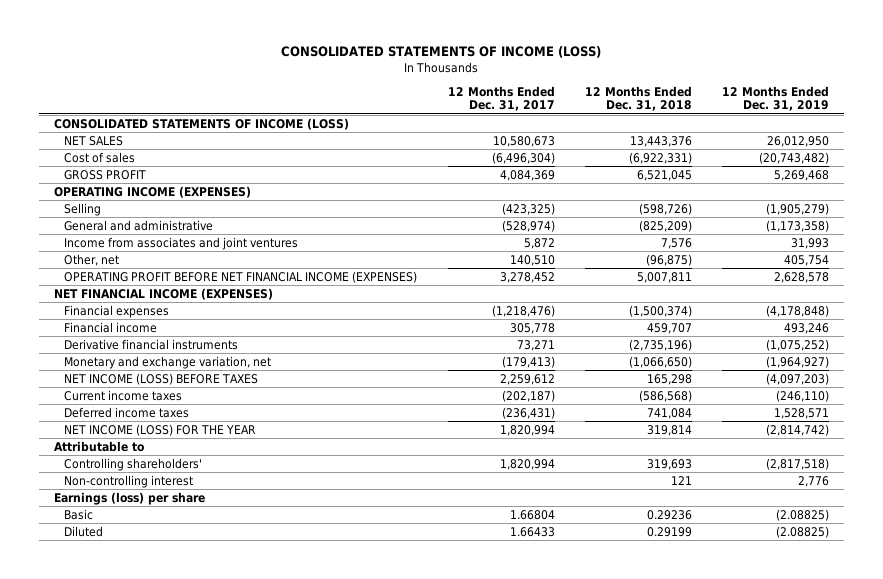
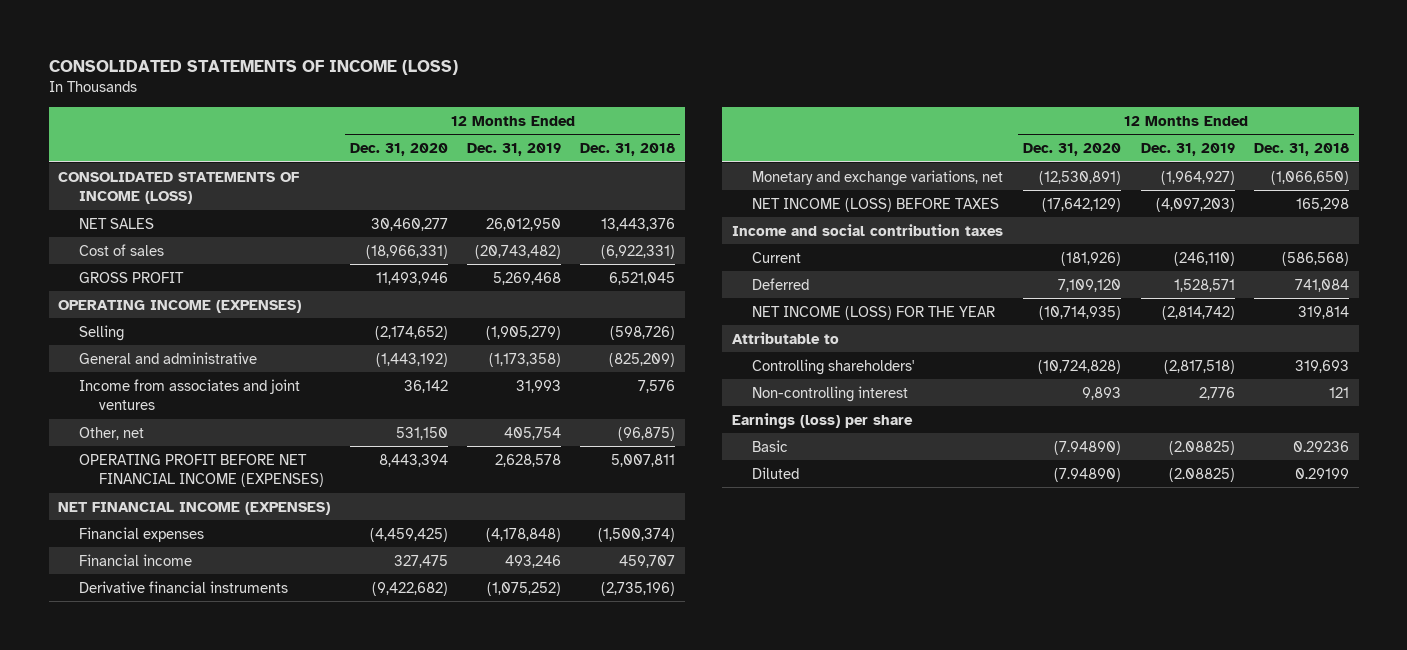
- | 12 Months Ended Dec. 31, 2017 | 12 Months Ended Dec. 31, 2018 | 12 Months Ended Dec. 31, 2019
+ | 12 Months Ended Dec. 31, 2020 | 12 Months Ended Dec. 31, 2019 | 12 Months Ended Dec. 31, 2018
- Monetary and exchange variation, net | (179,413) | (1,066,650) | (1,964,927)
+ Monetary and exchange variations, net | (12,530,891) | (1,964,927) | (1,066,650)
- Current income taxes | (202,187) | (586,568) | (246,110)
- Deferred income taxes | (236,431) | 741,084 | 1,528,571
+ Income and social contribution taxes
+ Current | (181,926) | (246,110) | (586,568)
+ Deferred | 7,109,120 | 1,528,571 | 741,084

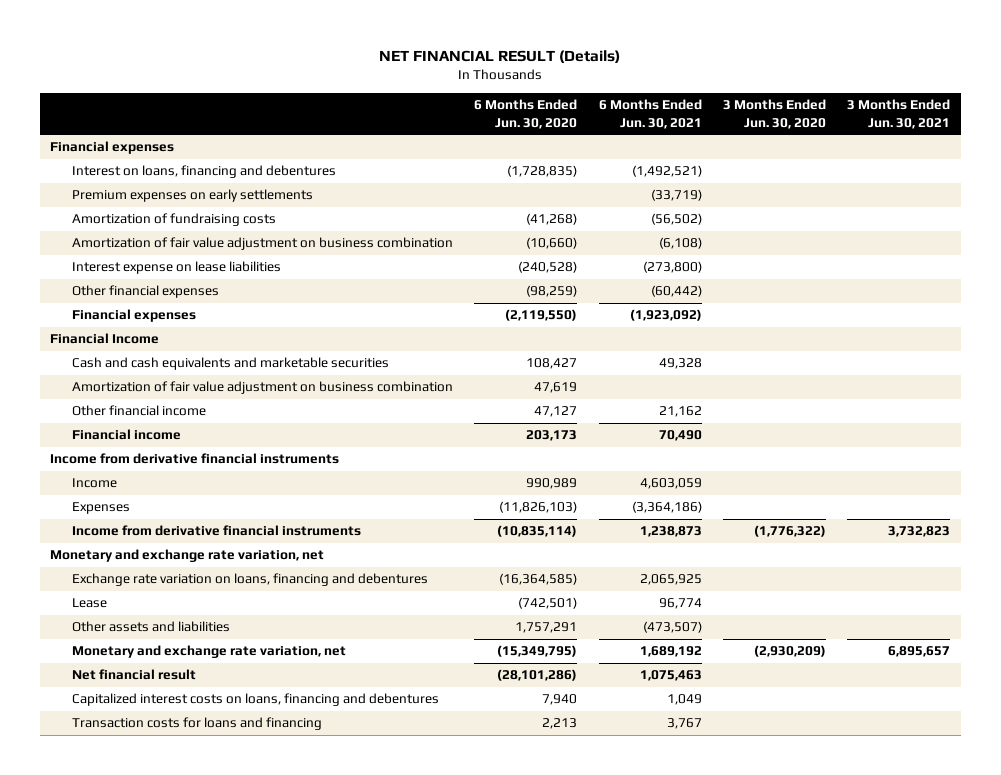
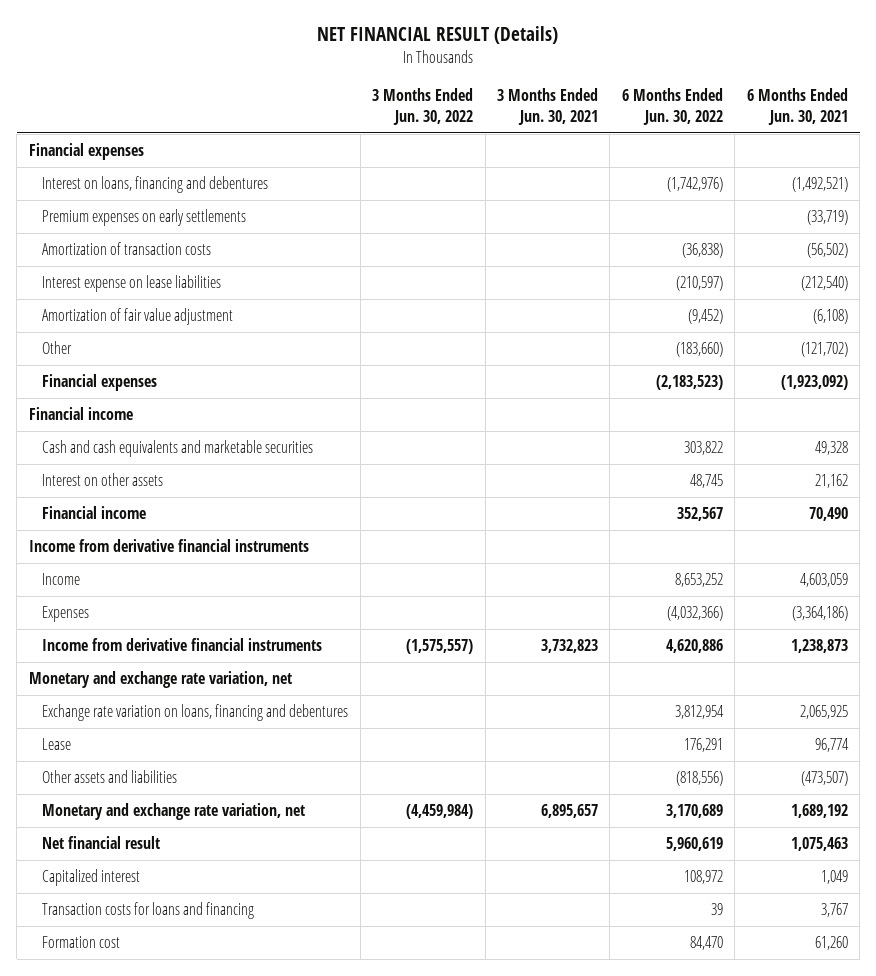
- | 6 Months Ended Jun. 30, 2020 | 6 Months Ended Jun. 30, 2021 | 3 Months Ended Jun. 30, 2020 | 3 Months Ended Jun. 30, 2021
+ | 3 Months Ended Jun. 30, 2022 | 3 Months Ended Jun. 30, 2021 | 6 Months Ended Jun. 30, 2022 | 6 Months Ended Jun. 30, 2021
- Amortization of fundraising costs | (41,268) | (56,502) | |
- Amortization of fair value adjustment on business combination | (10,660) | (6,108) | |
- Interest expense on lease liabilities | (240,528) | (273,800) | |
- Other financial expenses | (98,259) | (60,442) | |
+ Amortization of transaction costs | | | (36,838) | (56,502)
+ Interest expense on lease liabilities | | | (210,597) | (212,540)
+ Amortization of fair value adjustment | | | (9,452) | (6,108)
+ Other | | | (183,660) | (121,702)
- Financial Income
+ Financial income
- Amortization of fair value adjustment on business combination | 47,619 | | |
- Other financial income | 47,127 | 21,162 | |
+ Interest on other assets | | | 48,745 | 21,162
- Capitalized interest costs on loans, financing and debentures | 7,940 | 1,049 | |
+ Capitalized interest | | | 108,972 | 1,049
+ Formation cost | | | 84,470 | 61,260

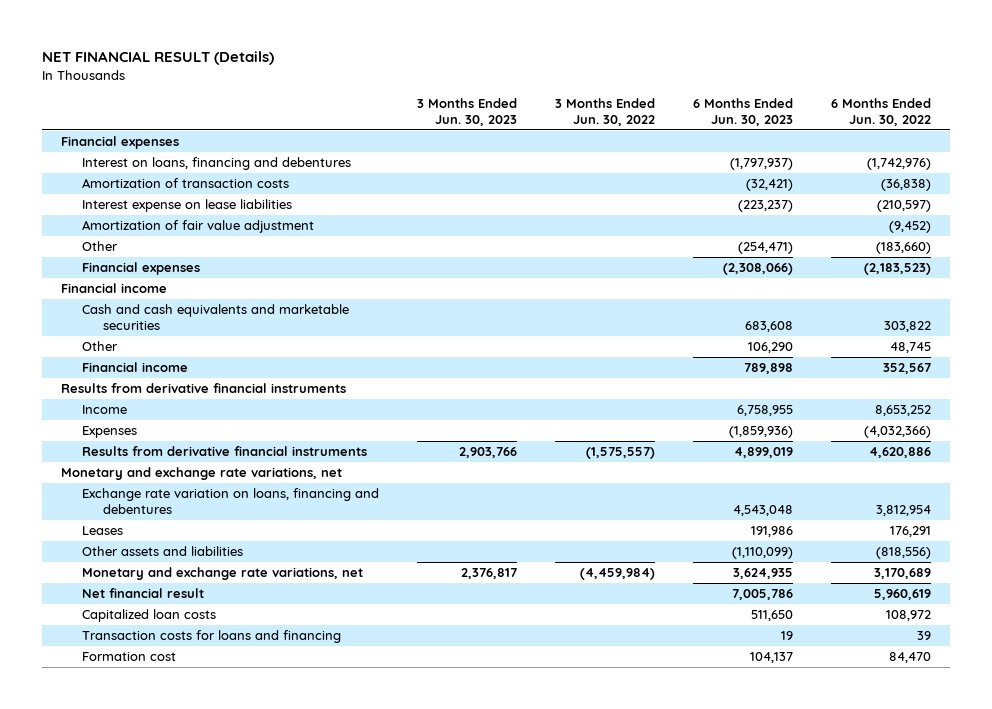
- | 3 Months Ended Jun. 30, 2022 | 3 Months Ended Jun. 30, 2021 | 6 Months Ended Jun. 30, 2022 | 6 Months Ended Jun. 30, 2021
+ | 3 Months Ended Jun. 30, 2023 | 3 Months Ended Jun. 30, 2022 | 6 Months Ended Jun. 30, 2023 | 6 Months Ended Jun. 30, 2022
- Premium expenses on early settlements | | | | (33,719)
- Interest on other assets | | | 48,745 | 21,162
+ Other | | | 106,290 | 48,745
- Income from derivative financial instruments
+ Results from derivative financial instruments
- Income from derivative financial instruments | (1,575,557) | 3,732,823 | 4,620,886 | 1,238,873
- Monetary and exchange rate variation, net
+ Results from derivative financial instruments | 2,903,766 | (1,575,557) | 4,899,019 | 4,620,886
+ Monetary and exchange rate variations, net
- Lease | | | 176,291 | 96,774
+ Leases | | | 191,986 | 176,291
- Monetary and exchange rate variation, net | (4,459,984) | 6,895,657 | 3,170,689 | 1,689,192
+ Monetary and exchange rate variations, net | 2,376,817 | (4,459,984) | 3,624,935 | 3,170,689
- Capitalized interest | | | 108,972 | 1,049
+ Capitalized loan costs | | | 511,650 | 108,972

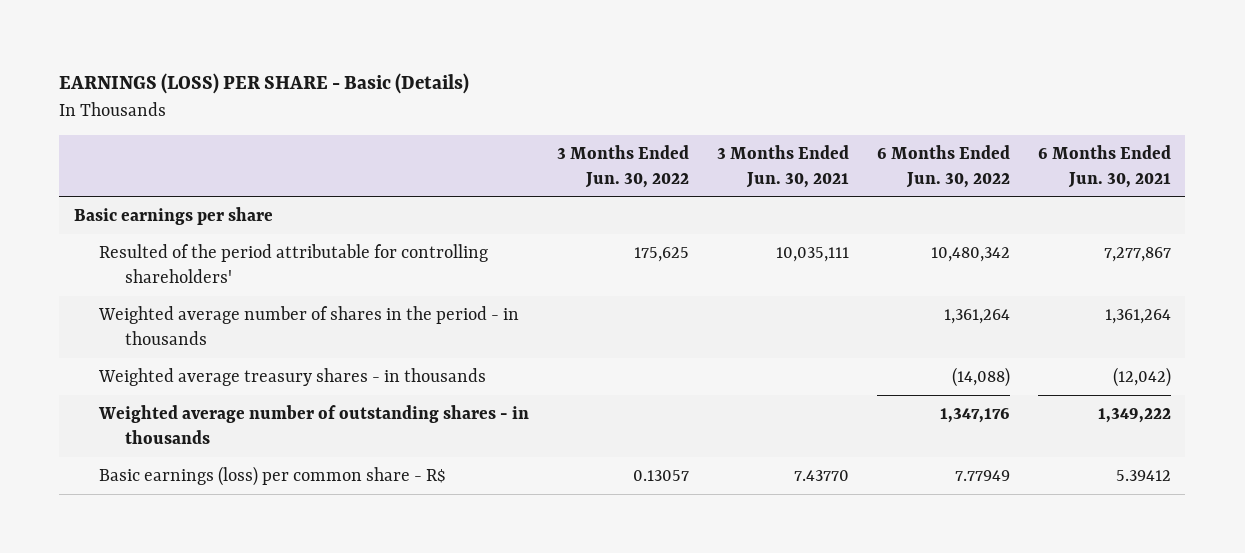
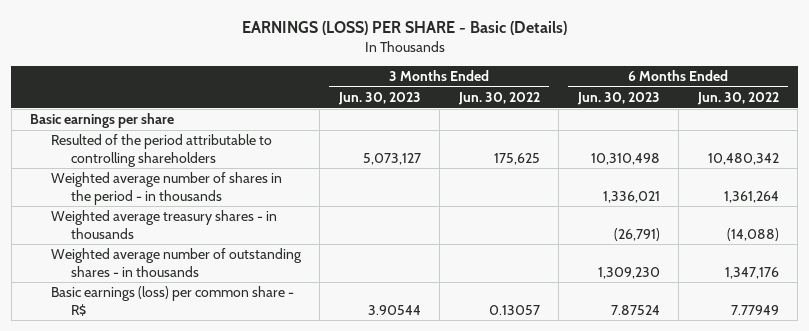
- | 3 Months Ended Jun. 30, 2022 | 3 Months Ended Jun. 30, 2021 | 6 Months Ended Jun. 30, 2022 | 6 Months Ended Jun. 30, 2021
+ | 3 Months Ended Jun. 30, 2023 | 3 Months Ended Jun. 30, 2022 | 6 Months Ended Jun. 30, 2023 | 6 Months Ended Jun. 30, 2022
- Resulted of the period attributable for controlling shareholders' | 175,625 | 10,035,111 | 10,480,342 | 7,277,867
+ Resulted of the period attributable to controlling shareholders | 5,073,127 | 175,625 | 10,310,498 | 10,480,342

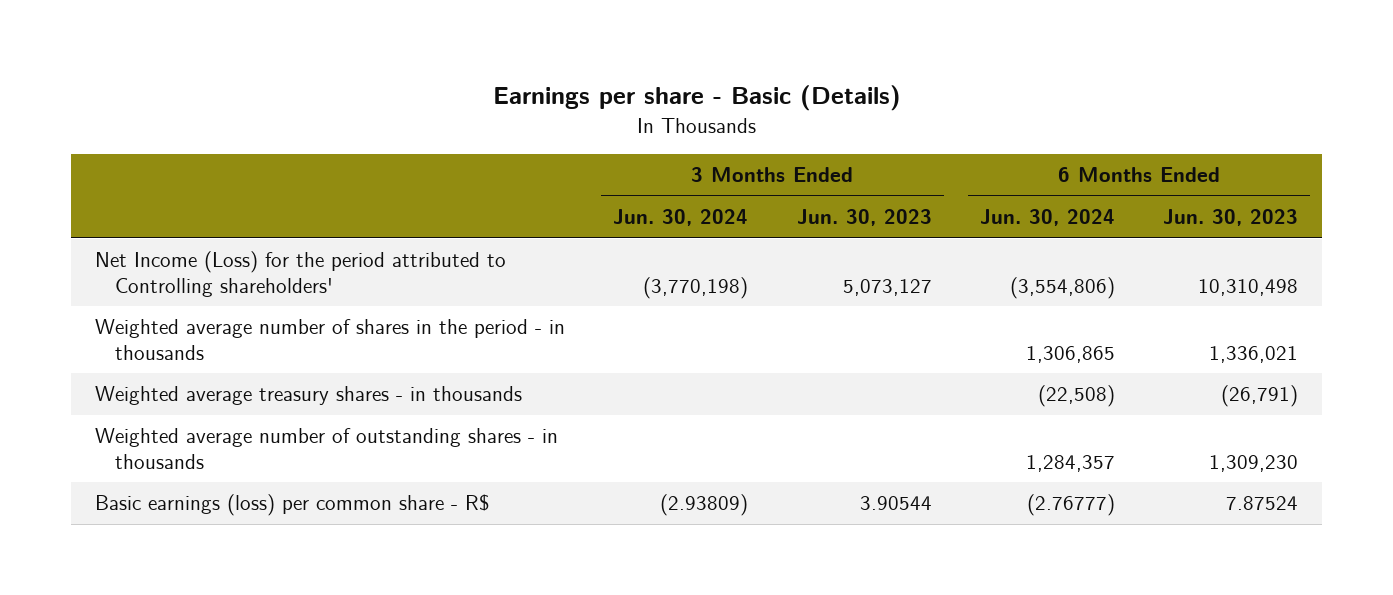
- EARNINGS (LOSS) PER SHARE - Basic (Details)
+ Earnings per share - Basic (Details)
- | 3 Months Ended Jun. 30, 2023 | 3 Months Ended Jun. 30, 2022 | 6 Months Ended Jun. 30, 2023 | 6 Months Ended Jun. 30, 2022
+ | 3 Months Ended Jun. 30, 2024 | 3 Months Ended Jun. 30, 2023 | 6 Months Ended Jun. 30, 2024 | 6 Months Ended Jun. 30, 2023
- Basic earnings per share
- Resulted of the period attributable to controlling shareholders | 5,073,127 | 175,625 | 10,310,498 | 10,480,342
+ Net Income (Loss) for the period attributed to Controlling shareholders' | (3,770,198) | 5,073,127 | (3,554,806) | 10,310,498

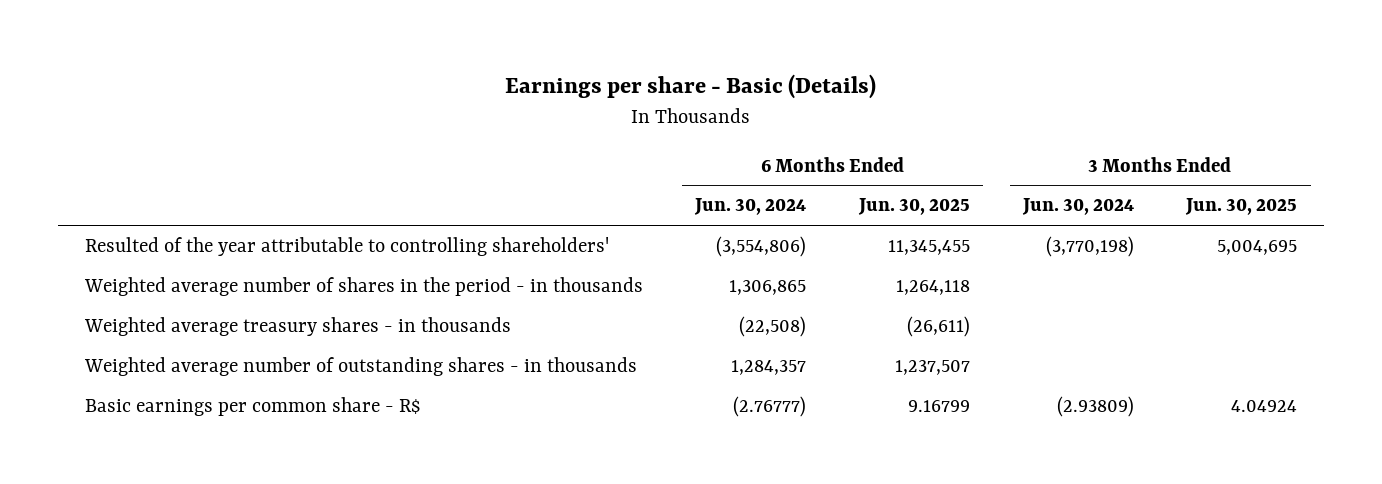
- | 3 Months Ended Jun. 30, 2024 | 3 Months Ended Jun. 30, 2023 | 6 Months Ended Jun. 30, 2024 | 6 Months Ended Jun. 30, 2023
+ | 6 Months Ended Jun. 30, 2024 | 6 Months Ended Jun. 30, 2025 | 3 Months Ended Jun. 30, 2024 | 3 Months Ended Jun. 30, 2025
- Net Income (Loss) for the period attributed to Controlling shareholders' | (3,770,198) | 5,073,127 | (3,554,806) | 10,310,498
+ Resulted of the year attributable to controlling shareholders' | (3,554,806) | 11,345,455 | (3,770,198) | 5,004,695
- Basic earnings (loss) per common share - R$ | (2.93809) | 3.90544 | (2.76777) | 7.87524
+ Basic earnings per common share - R$ | (2.76777) | 9.16799 | (2.93809) | 4.04924

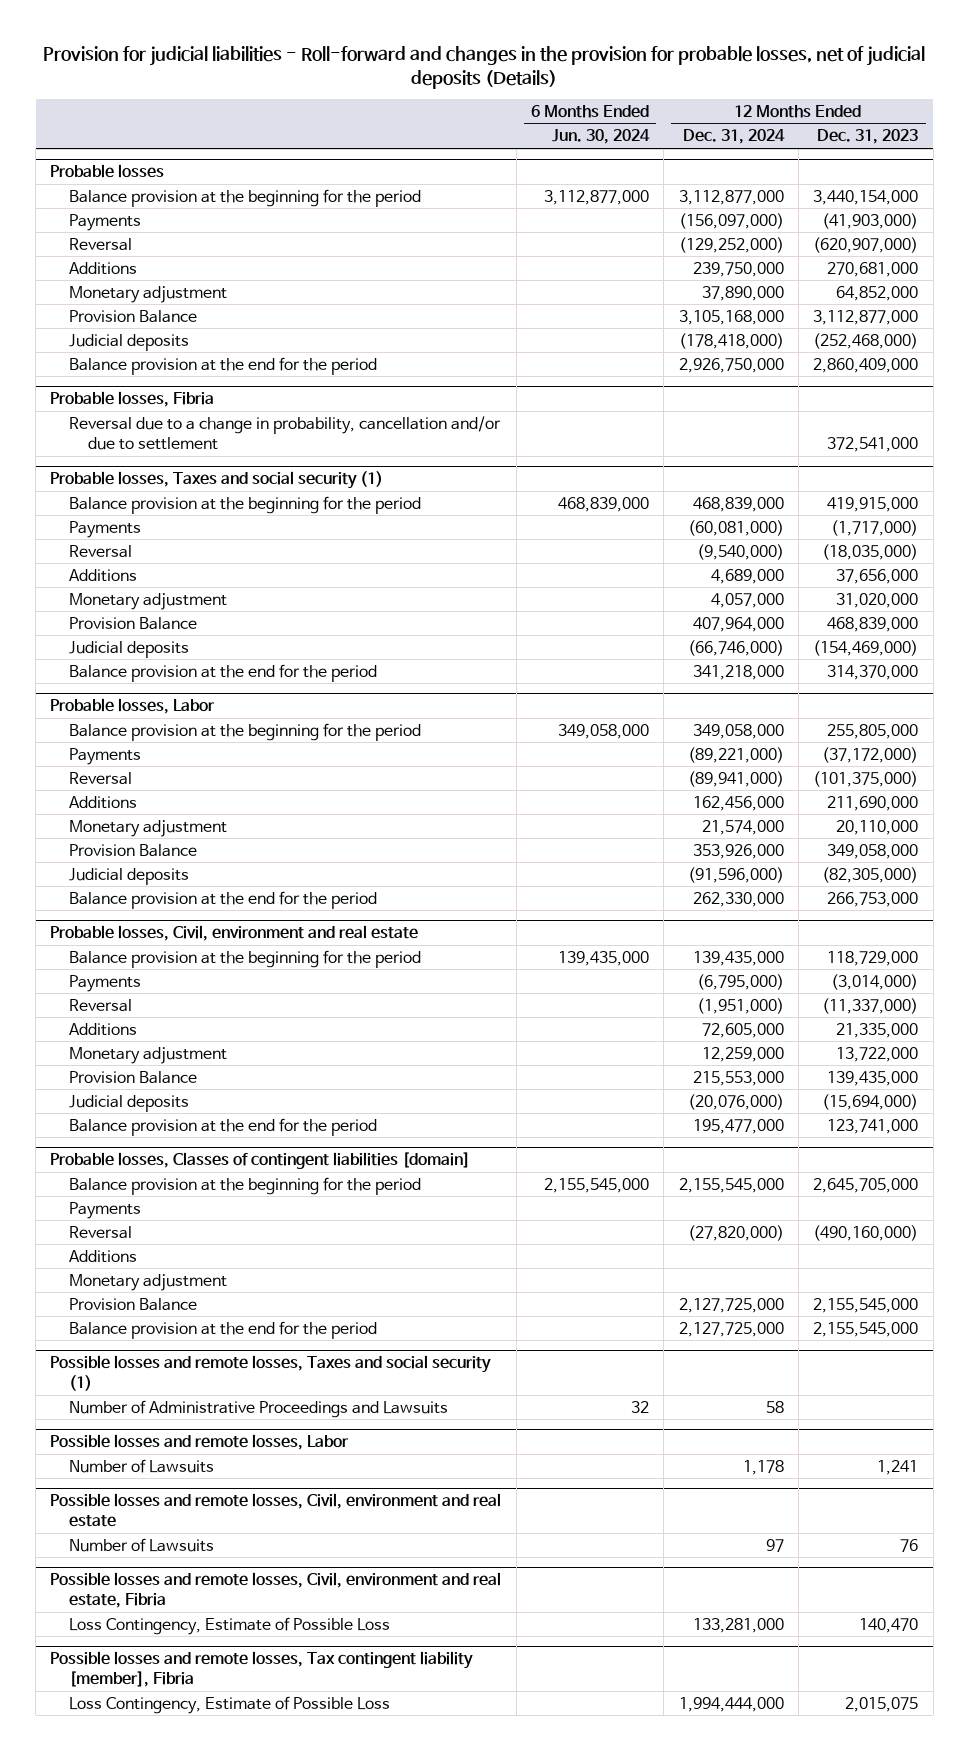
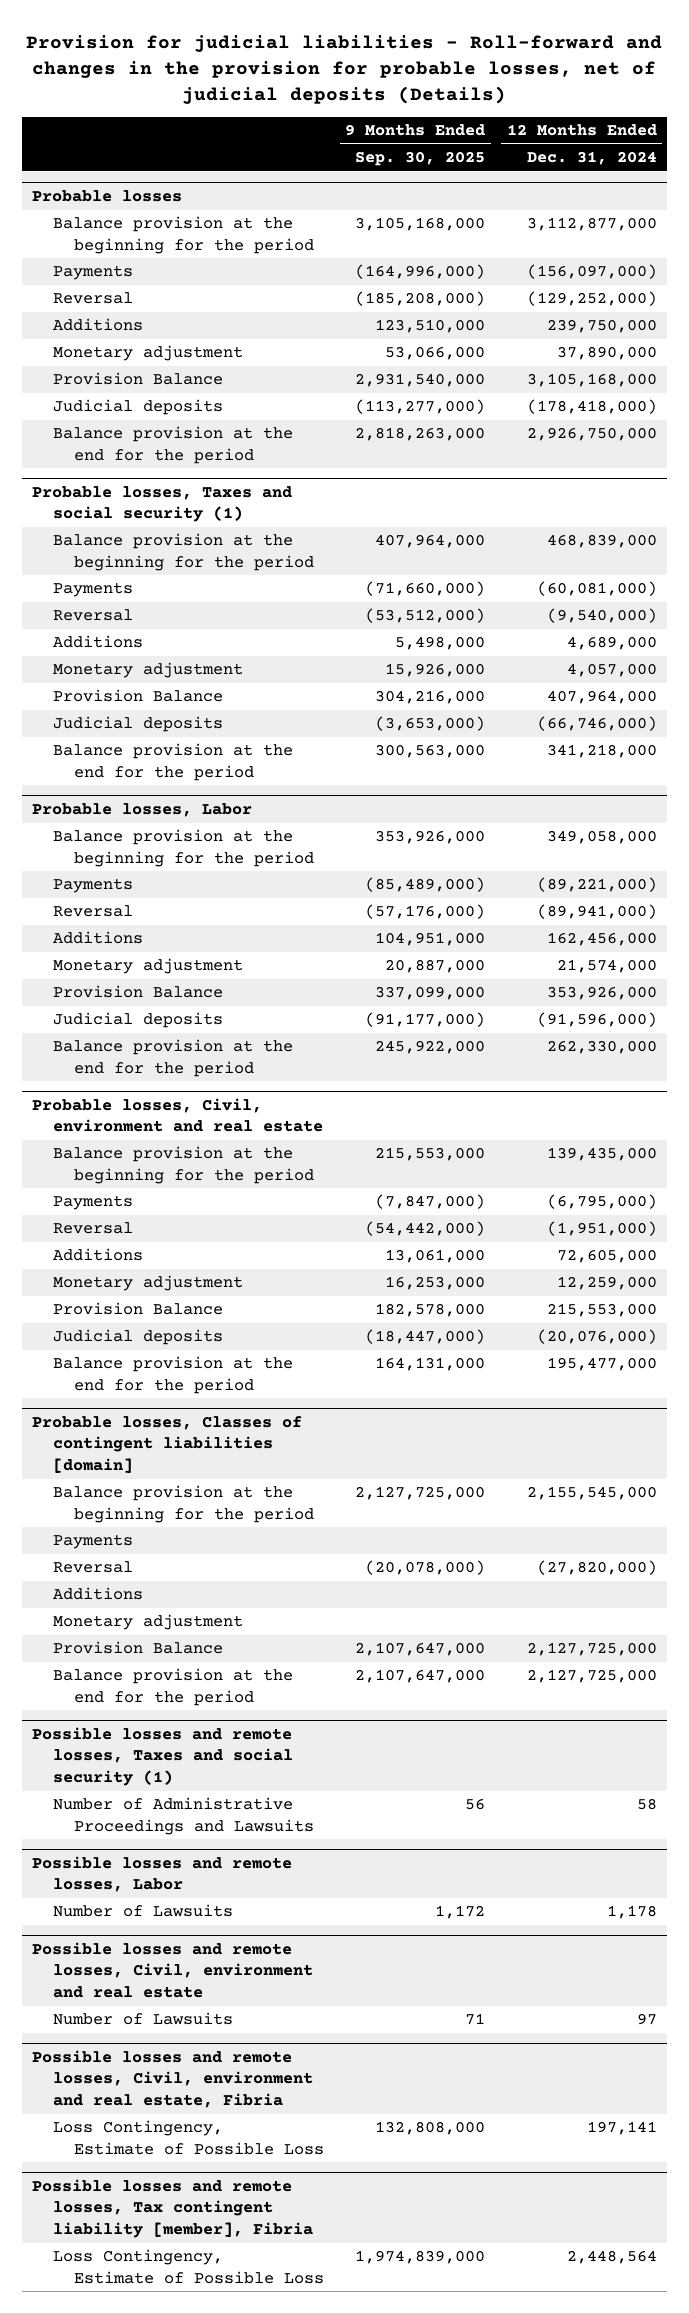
- | 6 Months Ended Jun. 30, 2024 | 12 Months Ended Dec. 31, 2024 | 12 Months Ended Dec. 31, 2023
+ | 9 Months Ended Sep. 30, 2025 | 12 Months Ended Dec. 31, 2024
- Probable losses, Fibria
- Reversal due to a change in probability, cancellation and/or due to settlement | | | 372,541,000
@ Possible losses and remote losses, Civil, environment and real estate, Fibria
- Loss Contingency, Estimate of Possible Loss | | 133,281,000 | 140,470
+ Loss Contingency, Estimate of Possible Loss | 132,808,000 | 197,141
@ Possible losses and remote losses, Tax contingent liability [member], Fibria
- Loss Contingency, Estimate of Possible Loss | | 1,994,444,000 | 2,015,075
+ Loss Contingency, Estimate of Possible Loss | 1,974,839,000 | 2,448,564

